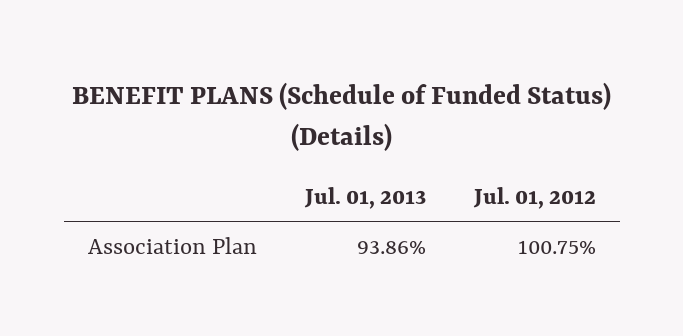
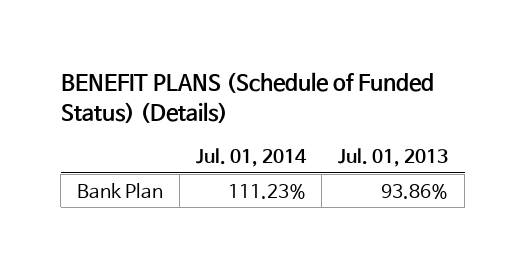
- | Jul. 01, 2013 | Jul. 01, 2012
+ | Jul. 01, 2014 | Jul. 01, 2013
- Association Plan | 93.86% | 100.75%
+ Bank Plan | 111.23% | 93.86%

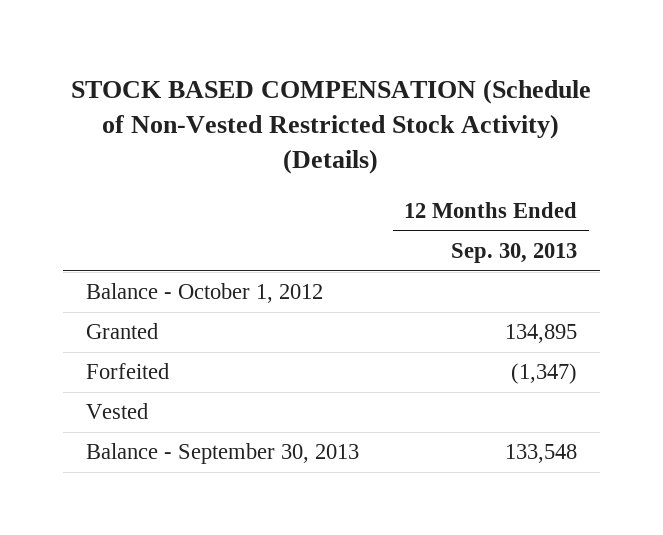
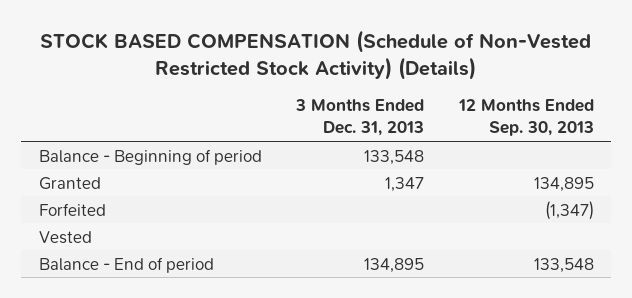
- | 12 Months Ended Sep. 30, 2013
+ | 3 Months Ended Dec. 31, 2013 | 12 Months Ended Sep. 30, 2013
- Balance - October 1, 2012
+ Balance - Beginning of period | 133,548 |
- Balance - September 30, 2013 | 133,548
+ Balance - End of period | 134,895 | 133,548

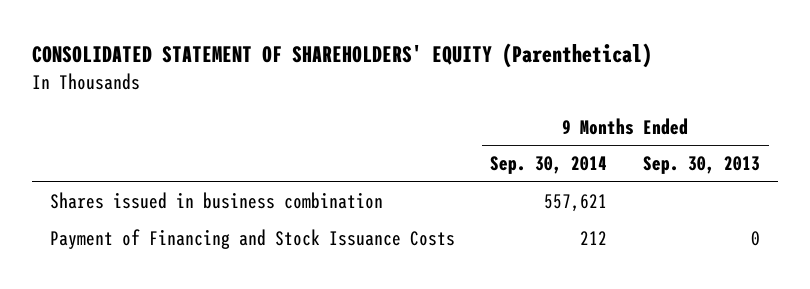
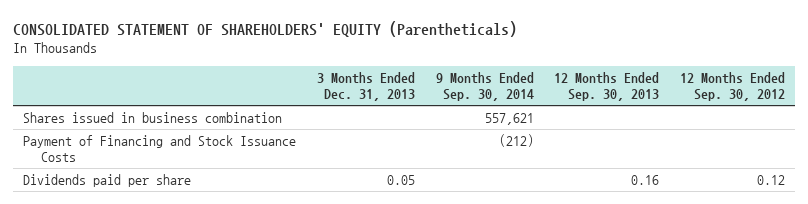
- CONSOLIDATED STATEMENT OF SHAREHOLDERS' EQUITY (Parenthetical)
+ CONSOLIDATED STATEMENT OF SHAREHOLDERS' EQUITY (Parentheticals)
- | 9 Months Ended Sep. 30, 2014 | 9 Months Ended Sep. 30, 2013
+ | 3 Months Ended Dec. 31, 2013 | 9 Months Ended Sep. 30, 2014 | 12 Months Ended Sep. 30, 2013 | 12 Months Ended Sep. 30, 2012
- Payment of Financing and Stock Issuance Costs | 212 | 0
+ Payment of Financing and Stock Issuance Costs | | (212) | |
+ Dividends paid per share | 0.05 | | 0.16 | 0.12

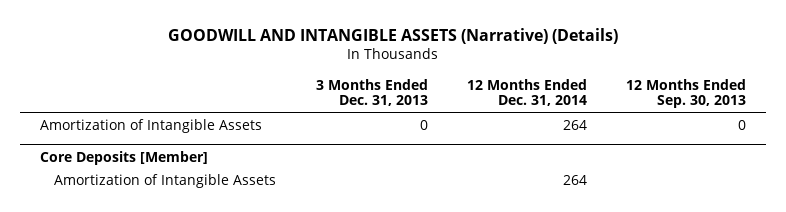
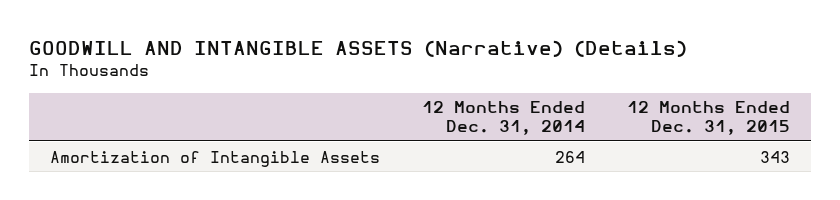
- | 3 Months Ended Dec. 31, 2013 | 12 Months Ended Dec. 31, 2014 | 12 Months Ended Sep. 30, 2013
+ | 12 Months Ended Dec. 31, 2014 | 12 Months Ended Dec. 31, 2015
- Core Deposits [Member]
- Amortization of Intangible Assets | | 264 |

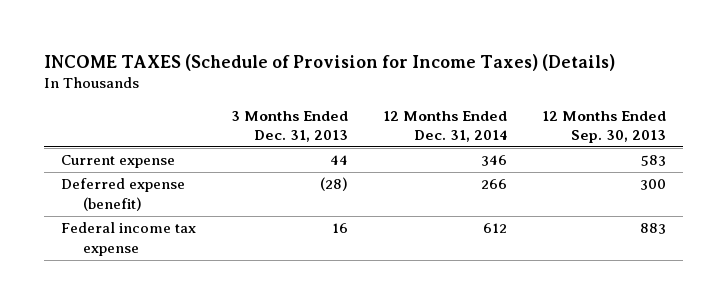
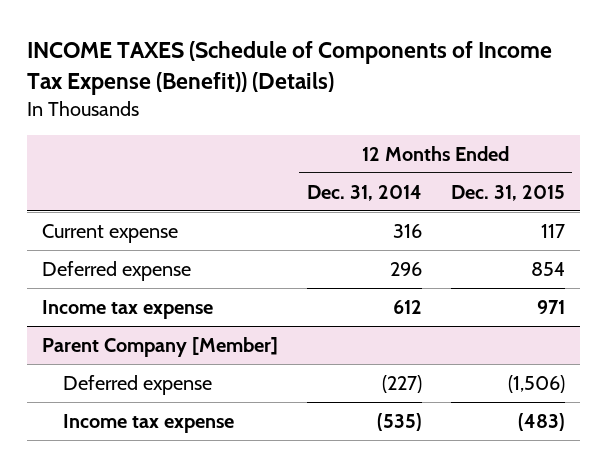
- INCOME TAXES (Schedule of Provision for Income Taxes) (Details)
+ INCOME TAXES (Schedule of Components of Income Tax Expense (Benefit)) (Details)
- | 3 Months Ended Dec. 31, 2013 | 12 Months Ended Dec. 31, 2014 | 12 Months Ended Sep. 30, 2013
+ | 12 Months Ended Dec. 31, 2014 | 12 Months Ended Dec. 31, 2015
- Current expense | 44 | 346 | 583
- Deferred expense (benefit) | (28) | 266 | 300
- Federal income tax expense | 16 | 612 | 883
+ Current expense | 316 | 117
+ Deferred expense | 296 | 854
+ Income tax expense | 612 | 971
+ Parent Company [Member]
+ Deferred expense | (227) | (1,506)
+ Income tax expense | (535) | (483)

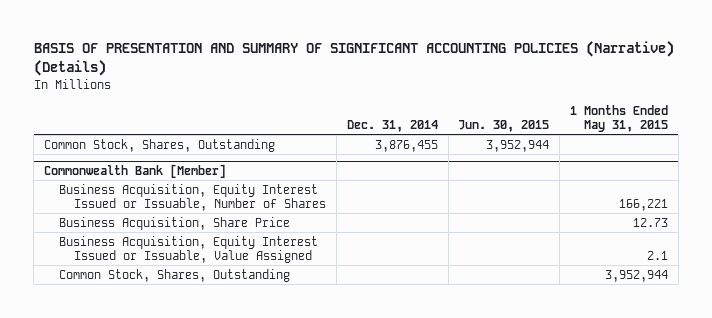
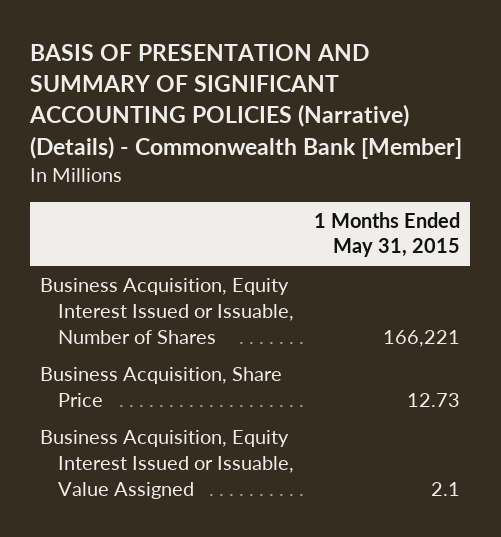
- BASIS OF PRESENTATION AND SUMMARY OF SIGNIFICANT ACCOUNTING POLICIES (Narrative) (Details)
+ BASIS OF PRESENTATION AND SUMMARY OF SIGNIFICANT ACCOUNTING POLICIES (Narrative) (Details) - Commonwealth Bank [Member]
- | Dec. 31, 2014 | Jun. 30, 2015 | 1 Months Ended May 31, 2015
+ | 1 Months Ended May 31, 2015
- Common Stock, Shares, Outstanding | 3,876,455 | 3,952,944 |
- Commonwealth Bank [Member]
- Common Stock, Shares, Outstanding | | | 3,952,944

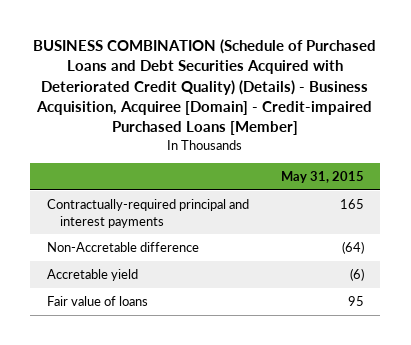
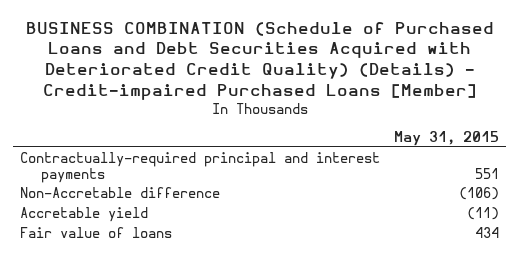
- BUSINESS COMBINATION (Schedule of Purchased Loans and Debt Securities Acquired with Deteriorated Credit Quality) (Details) - Business Acquisition, Acquiree [Domain] - Credit-impaired Purchased Loans [Member]
+ BUSINESS COMBINATION (Schedule of Purchased Loans and Debt Securities Acquired with Deteriorated Credit Quality) (Details) - Credit-impaired Purchased Loans [Member]
- Contractually-required principal and interest payments | 165
- Non-Accretable difference | (64)
- Accretable yield | (6)
- Fair value of loans | 95
+ Contractually-required principal and interest payments | 551
+ Non-Accretable difference | (106)
+ Accretable yield | (11)
+ Fair value of loans | 434

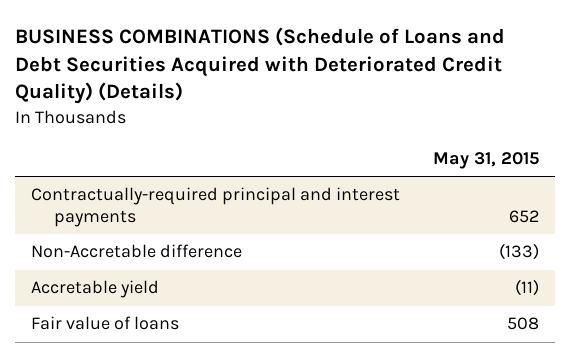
- BUSINESS COMBINATION (Schedule of Purchased Loans and Debt Securities Acquired with Deteriorated Credit Quality) (Details) - Credit-impaired Purchased Loans [Member]
+ BUSINESS COMBINATIONS (Schedule of Loans and Debt Securities Acquired with Deteriorated Credit Quality) (Details)
- Contractually-required principal and interest payments | 551
- Non-Accretable difference | (106)
+ Contractually-required principal and interest payments | 652
+ Non-Accretable difference | (133)
- Fair value of loans | 434
+ Fair value of loans | 508

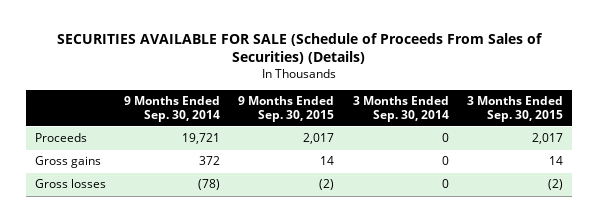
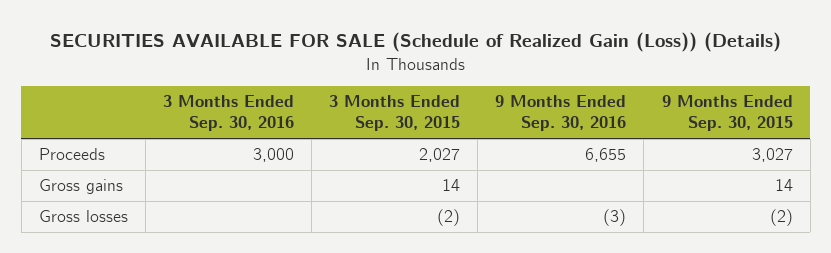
- SECURITIES AVAILABLE FOR SALE (Schedule of Proceeds From Sales of Securities) (Details)
+ SECURITIES AVAILABLE FOR SALE (Schedule of Realized Gain (Loss)) (Details)
- | 9 Months Ended Sep. 30, 2014 | 9 Months Ended Sep. 30, 2015 | 3 Months Ended Sep. 30, 2014 | 3 Months Ended Sep. 30, 2015
+ | 3 Months Ended Sep. 30, 2016 | 3 Months Ended Sep. 30, 2015 | 9 Months Ended Sep. 30, 2016 | 9 Months Ended Sep. 30, 2015
- Proceeds | 19,721 | 2,017 | 0 | 2,017
+ Proceeds | 3,000 | 2,027 | 6,655 | 3,027

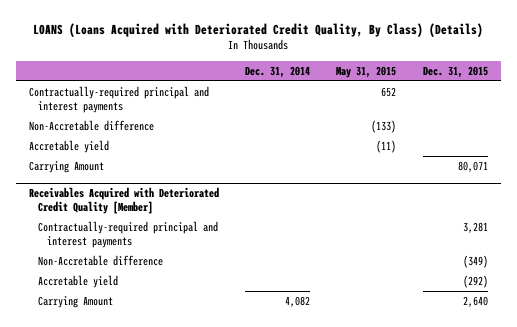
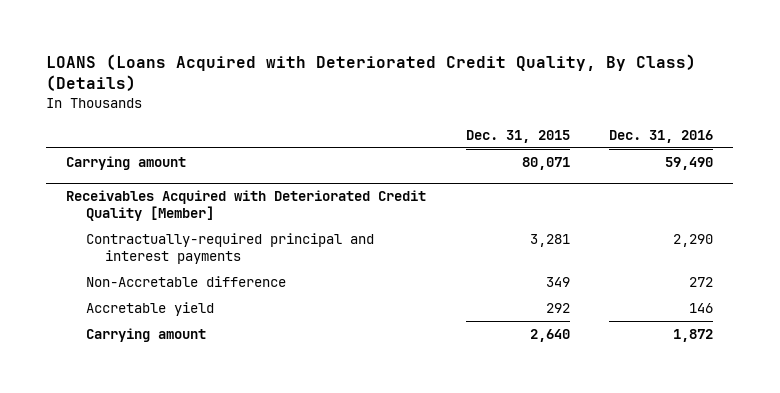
- | Dec. 31, 2014 | May 31, 2015 | Dec. 31, 2015
+ | Dec. 31, 2015 | Dec. 31, 2016
- Contractually-required principal and interest payments | | 652 |
- Non-Accretable difference | | (133) |
- Accretable yield | | (11) |
- Carrying Amount | | | 80,071
+ Carrying amount | 80,071 | 59,490
@ Receivables Acquired with Deteriorated Credit Quality [Member]
- Non-Accretable difference | | | (349)
- Accretable yield | | | (292)
- Carrying Amount | 4,082 | | 2,640
+ Non-Accretable difference | 349 | 272
+ Accretable yield | 292 | 146
+ Carrying amount | 2,640 | 1,872

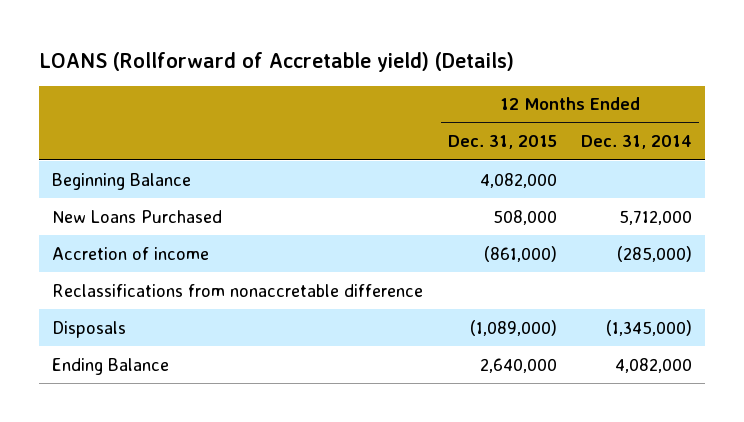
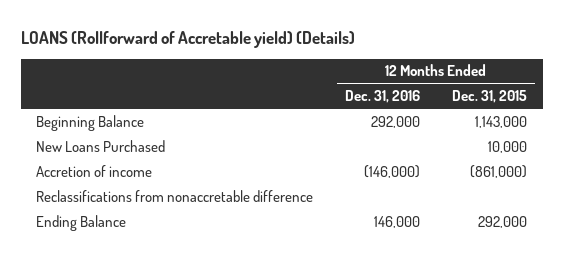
- | 12 Months Ended Dec. 31, 2015 | 12 Months Ended Dec. 31, 2014
+ | 12 Months Ended Dec. 31, 2016 | 12 Months Ended Dec. 31, 2015
- Beginning Balance | 4,082,000 |
- New Loans Purchased | 508,000 | 5,712,000
+ Beginning Balance | 292,000 | 1,143,000
+ New Loans Purchased | | 10,000
- Disposals | (1,089,000) | (1,345,000)
- Ending Balance | 2,640,000 | 4,082,000
+ Ending Balance | 146,000 | 292,000

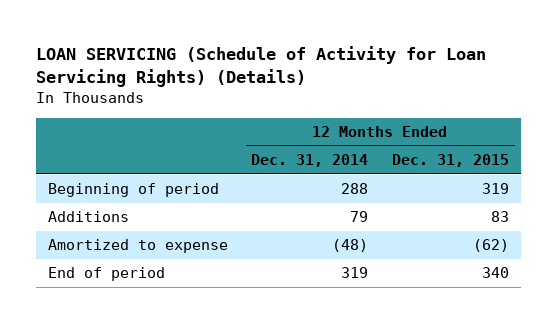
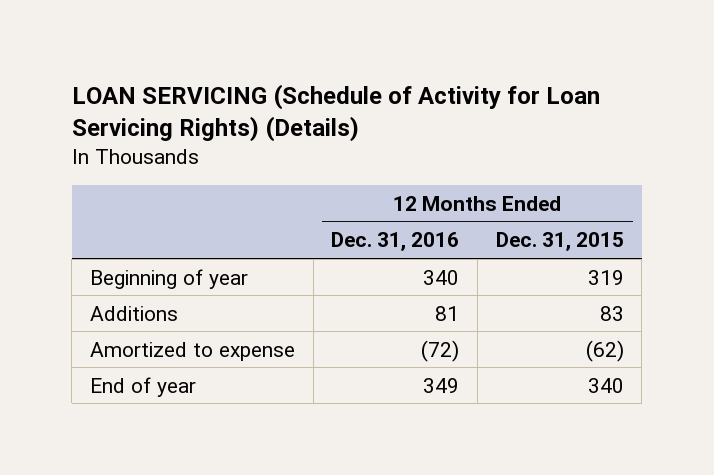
- | 12 Months Ended Dec. 31, 2014 | 12 Months Ended Dec. 31, 2015
+ | 12 Months Ended Dec. 31, 2016 | 12 Months Ended Dec. 31, 2015
- Beginning of period | 288 | 319
+ Beginning of year | 340 | 319
- End of period | 319 | 340
+ End of year | 349 | 340

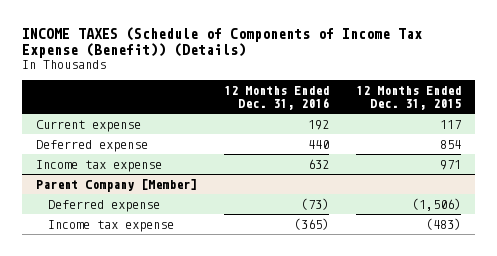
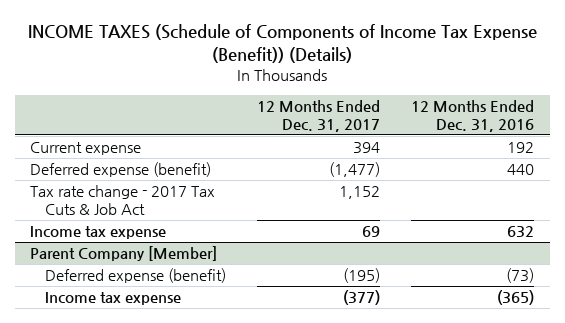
- | 12 Months Ended Dec. 31, 2016 | 12 Months Ended Dec. 31, 2015
+ | 12 Months Ended Dec. 31, 2017 | 12 Months Ended Dec. 31, 2016
- Deferred expense | 440 | 854
+ Deferred expense (benefit) | (1,477) | 440
+ Tax rate change - 2017 Tax Cuts & Job Act | 1,152 |
@ Parent Company [Member]
- Deferred expense | (73) | (1,506)
+ Deferred expense (benefit) | (195) | (73)

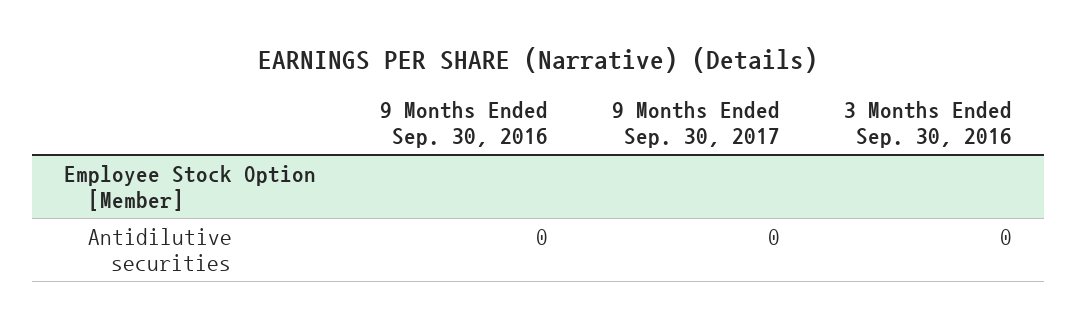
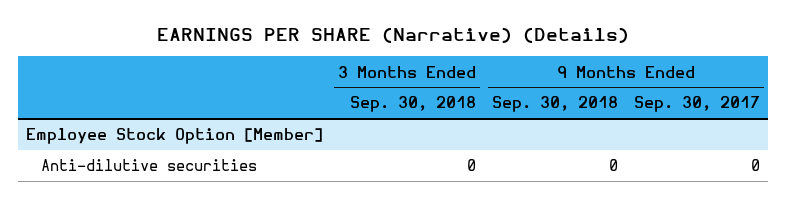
- | 9 Months Ended Sep. 30, 2016 | 9 Months Ended Sep. 30, 2017 | 3 Months Ended Sep. 30, 2016
+ | 3 Months Ended Sep. 30, 2018 | 9 Months Ended Sep. 30, 2018 | 9 Months Ended Sep. 30, 2017
@ Employee Stock Option [Member]
- Antidilutive securities | 0 | 0 | 0
+ Anti-dilutive securities | 0 | 0 | 0

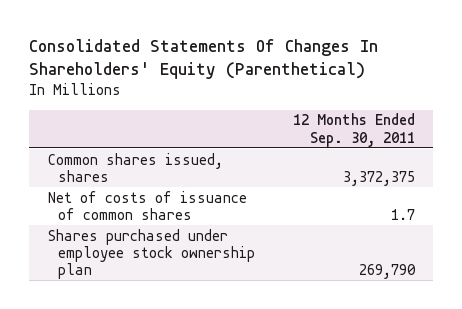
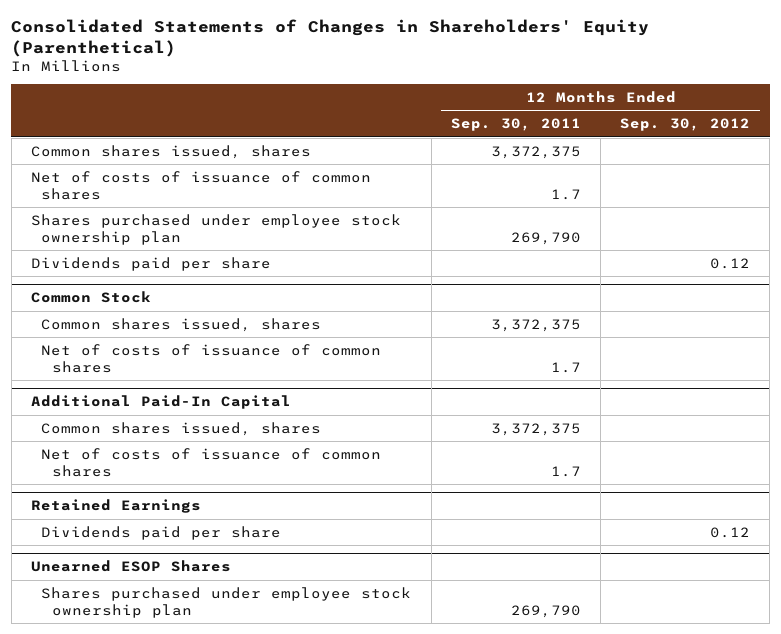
- Consolidated Statements Of Changes In Shareholders' Equity (Parenthetical)
+ Consolidated Statements of Changes in Shareholders' Equity (Parenthetical)
- | 12 Months Ended Sep. 30, 2011
+ | 12 Months Ended Sep. 30, 2011 | 12 Months Ended Sep. 30, 2012
+ Dividends paid per share | | 0.12
+ Common Stock
+ Common shares issued, shares | 3,372,375 |
+ Net of costs of issuance of common shares | 1.7 |
+ Additional Paid-In Capital
+ Common shares issued, shares | 3,372,375 |
+ Net of costs of issuance of common shares | 1.7 |
+ Retained Earnings
+ Dividends paid per share | | 0.12
+ Unearned ESOP Shares
+ Shares purchased under employee stock ownership plan | 269,790 |

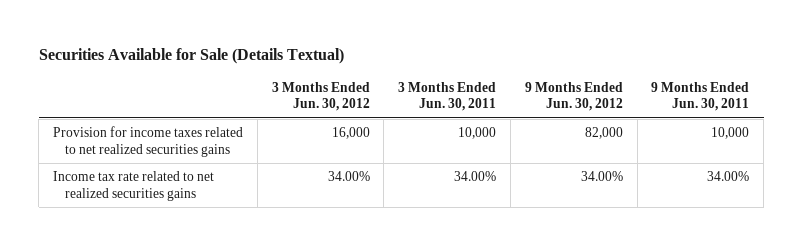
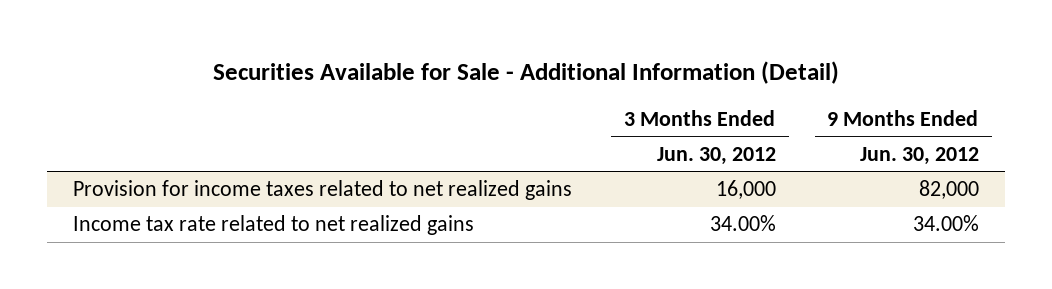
- Securities Available for Sale (Details Textual)
+ Securities Available for Sale - Additional Information (Detail)
- | 3 Months Ended Jun. 30, 2012 | 3 Months Ended Jun. 30, 2011 | 9 Months Ended Jun. 30, 2012 | 9 Months Ended Jun. 30, 2011
+ | 3 Months Ended Jun. 30, 2012 | 9 Months Ended Jun. 30, 2012
- Provision for income taxes related to net realized securities gains | 16,000 | 10,000 | 82,000 | 10,000
- Income tax rate related to net realized securities gains | 34.00% | 34.00% | 34.00% | 34.00%
+ Provision for income taxes related to net realized gains | 16,000 | 82,000
+ Income tax rate related to net realized gains | 34.00% | 34.00%

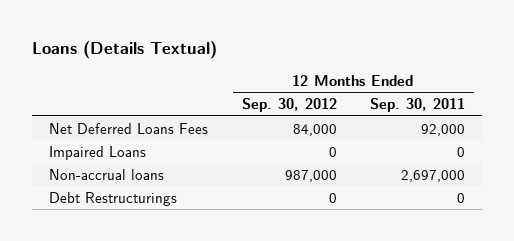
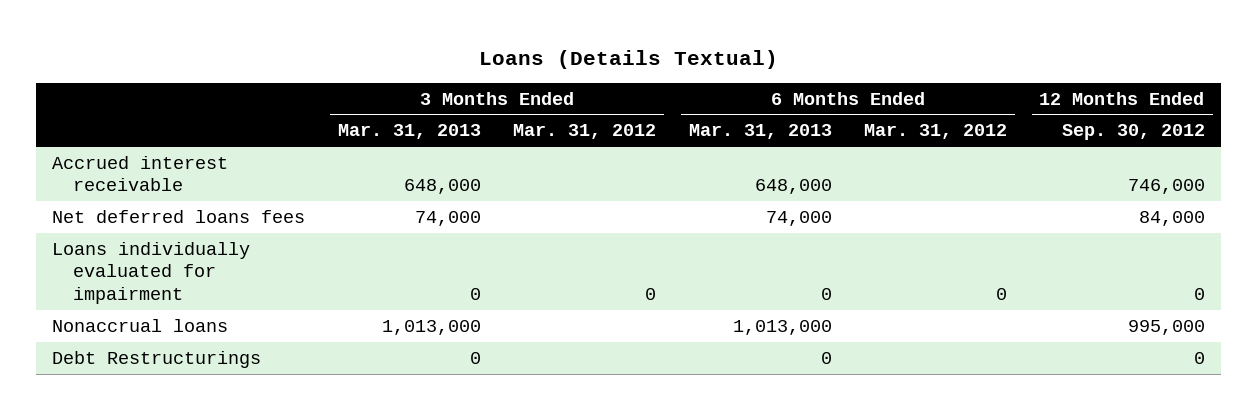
- | 12 Months Ended Sep. 30, 2012 | 12 Months Ended Sep. 30, 2011
+ | 3 Months Ended Mar. 31, 2013 | 3 Months Ended Mar. 31, 2012 | 6 Months Ended Mar. 31, 2013 | 6 Months Ended Mar. 31, 2012 | 12 Months Ended Sep. 30, 2012
- Net Deferred Loans Fees | 84,000 | 92,000
- Impaired Loans | 0 | 0
- Non-accrual loans | 987,000 | 2,697,000
+ Accrued interest receivable | 648,000 | | 648,000 | | 746,000
+ Net deferred loans fees | 74,000 | | 74,000 | | 84,000
+ Loans individually evaluated for impairment | 0 | 0 | 0 | 0 | 0
+ Nonaccrual loans | 1,013,000 | | 1,013,000 | | 995,000

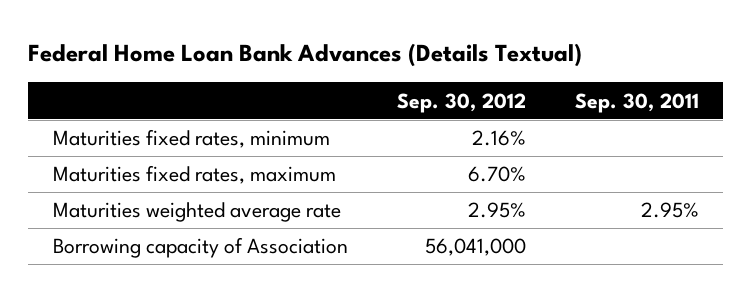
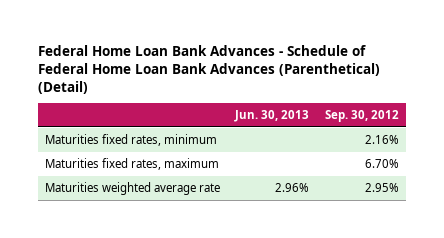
- Federal Home Loan Bank Advances (Details Textual)
+ Federal Home Loan Bank Advances - Schedule of Federal Home Loan Bank Advances (Parenthetical) (Detail)
- | Sep. 30, 2012 | Sep. 30, 2011
+ | Jun. 30, 2013 | Sep. 30, 2012
- Borrowing capacity of Association | 56,041,000 |

